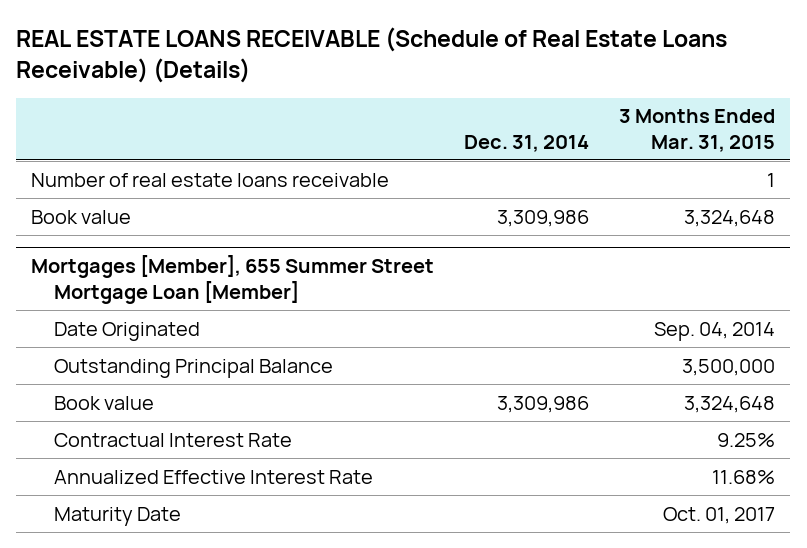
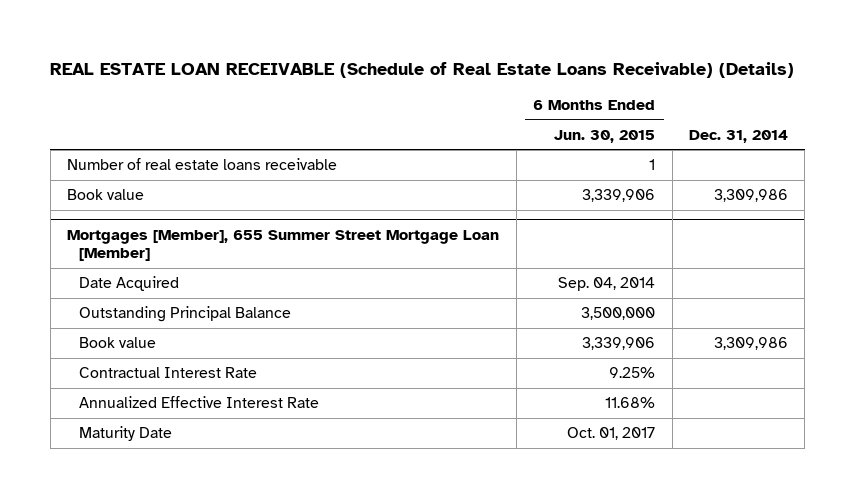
- REAL ESTATE LOANS RECEIVABLE (Schedule of Real Estate Loans Receivable) (Details)
+ REAL ESTATE LOAN RECEIVABLE (Schedule of Real Estate Loans Receivable) (Details)
- | Dec. 31, 2014 | 3 Months Ended Mar. 31, 2015
+ | 6 Months Ended Jun. 30, 2015 | Dec. 31, 2014
@ Mortgages [Member], 655 Summer Street Mortgage Loan [Member]
- Date Originated | | Sep. 04, 2014
+ Date Acquired | Sep. 04, 2014 |

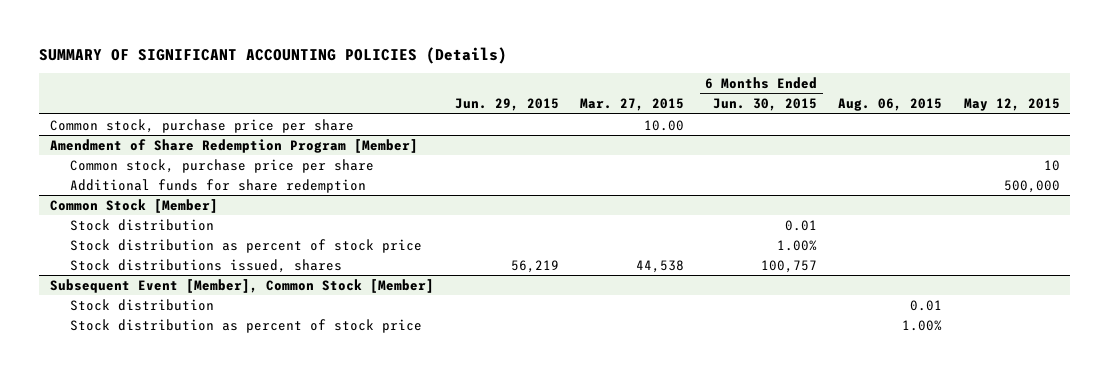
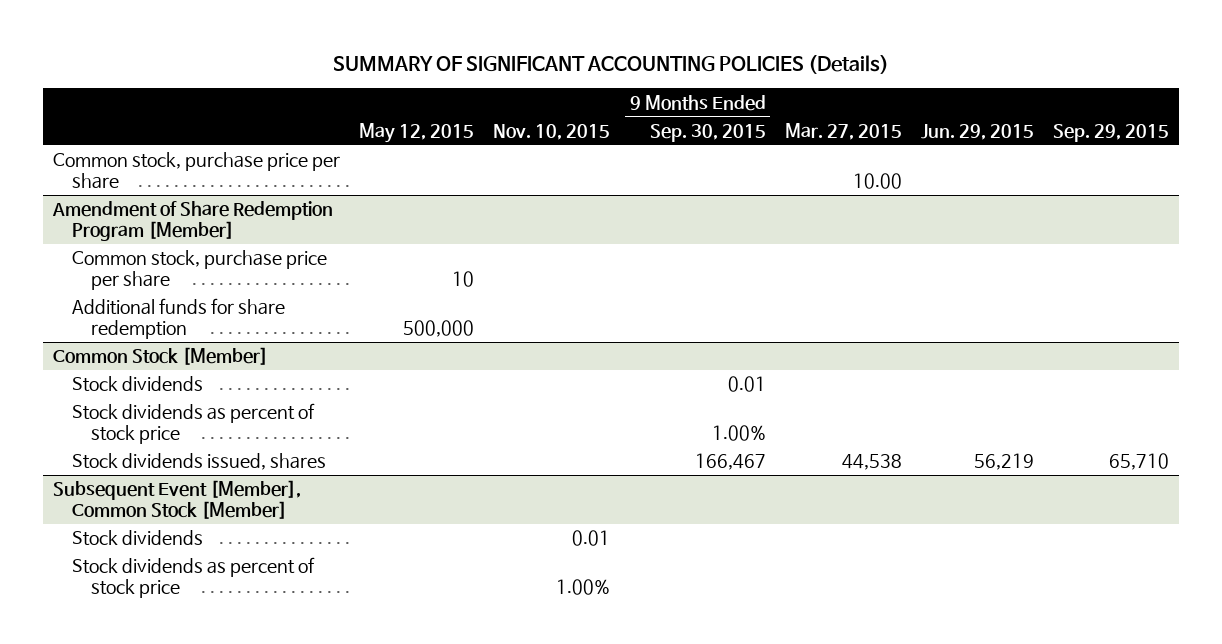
- | Jun. 29, 2015 | Mar. 27, 2015 | 6 Months Ended Jun. 30, 2015 | Aug. 06, 2015 | May 12, 2015
+ | May 12, 2015 | Nov. 10, 2015 | 9 Months Ended Sep. 30, 2015 | Mar. 27, 2015 | Jun. 29, 2015 | Sep. 29, 2015
@ Common Stock [Member]
- Stock distribution | | | 0.01 | |
- Stock distribution as percent of stock price | | | 1.00% | |
- Stock distributions issued, shares | 56,219 | 44,538 | 100,757 | |
+ Stock dividends | | | 0.01 | | |
+ Stock dividends as percent of stock price | | | 1.00% | | |
+ Stock dividends issued, shares | | | 166,467 | 44,538 | 56,219 | 65,710
@ Subsequent Event [Member], Common Stock [Member]
- Stock distribution | | | | 0.01 |
- Stock distribution as percent of stock price | | | | 1.00% |
+ Stock dividends | | 0.01 | | | |
+ Stock dividends as percent of stock price | | 1.00% | | | |

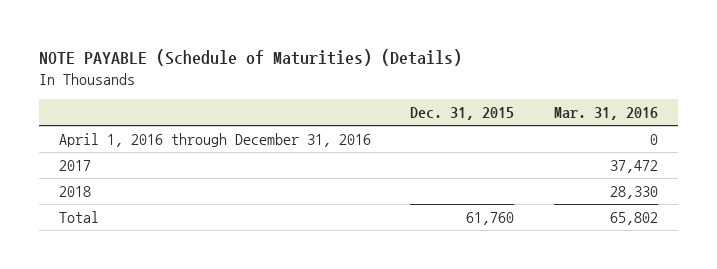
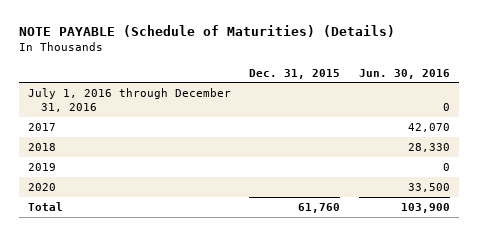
- | Dec. 31, 2015 | Mar. 31, 2016
+ | Dec. 31, 2015 | Jun. 30, 2016
- April 1, 2016 through December 31, 2016 | | 0
+ July 1, 2016 through December 31, 2016 | | 0
+ 2019 | | 0
+ 2020 | | 33,500

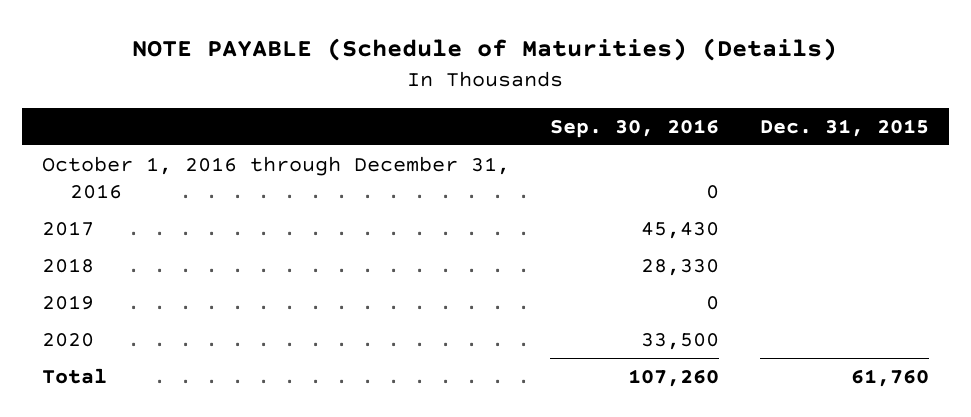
- | Dec. 31, 2015 | Jun. 30, 2016
+ | Sep. 30, 2016 | Dec. 31, 2015
- July 1, 2016 through December 31, 2016 | | 0
+ October 1, 2016 through December 31, 2016 | 0 |

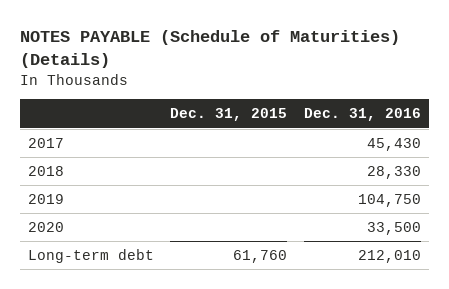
- NOTE PAYABLE (Schedule of Maturities) (Details)
+ NOTES PAYABLE (Schedule of Maturities) (Details)
- | Sep. 30, 2016 | Dec. 31, 2015
+ | Dec. 31, 2015 | Dec. 31, 2016
- October 1, 2016 through December 31, 2016 | 0 |
- Total | 107,260 | 61,760
+ Long-term debt | 61,760 | 212,010

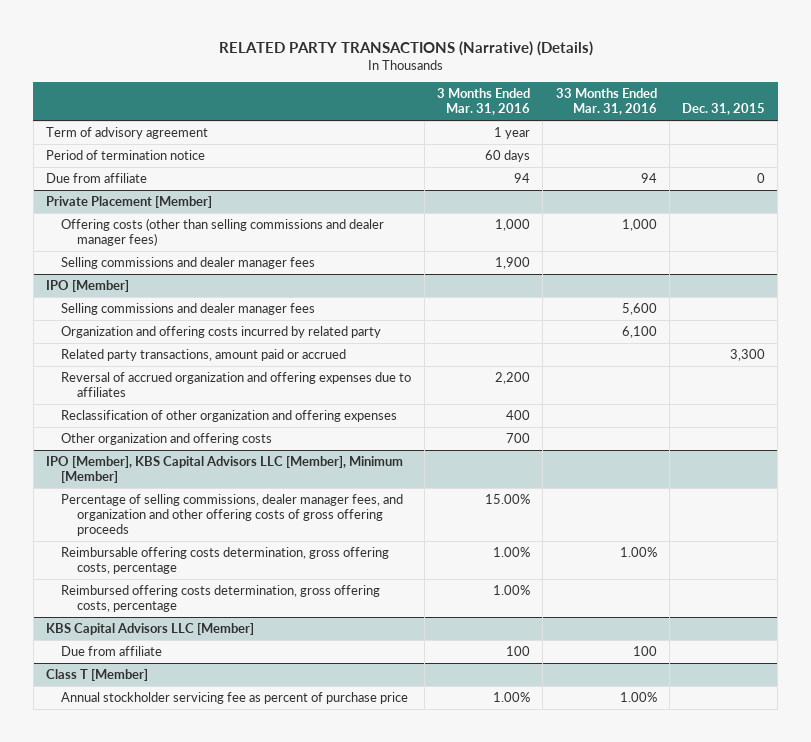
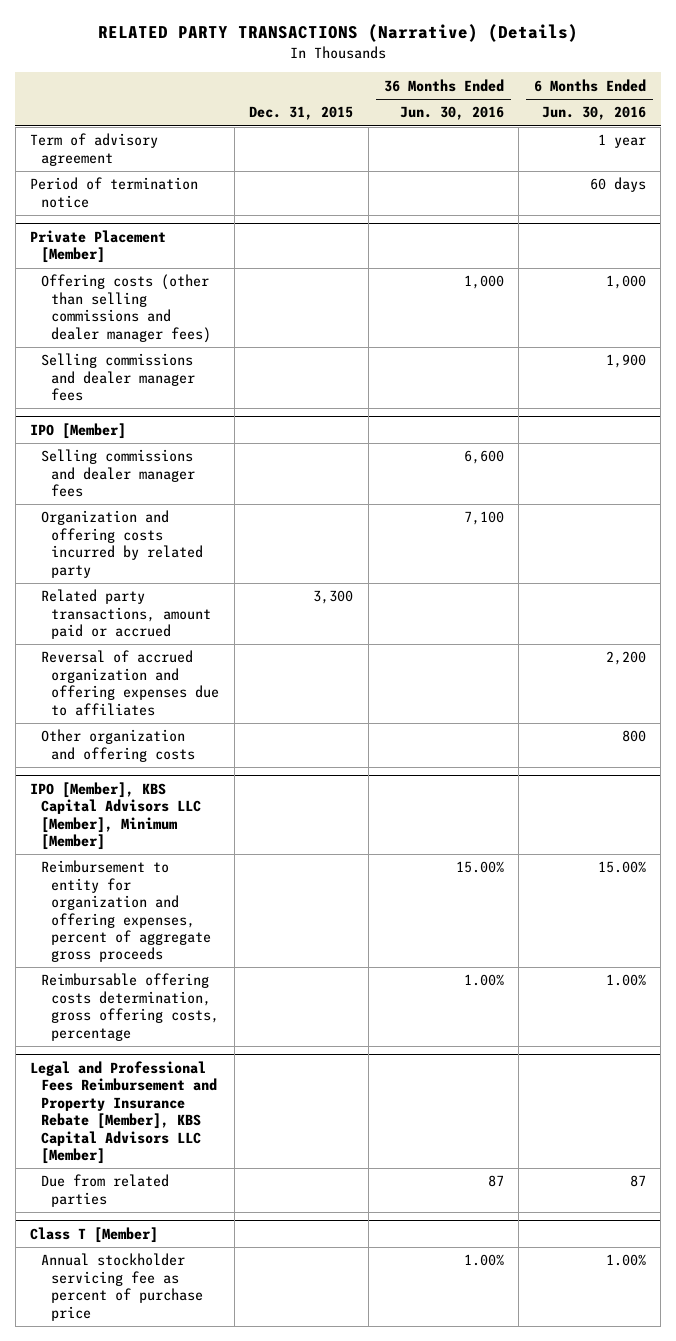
- | 3 Months Ended Mar. 31, 2016 | 33 Months Ended Mar. 31, 2016 | Dec. 31, 2015
+ | Dec. 31, 2015 | 36 Months Ended Jun. 30, 2016 | 6 Months Ended Jun. 30, 2016
- Due from affiliate | 94 | 94 | 0
@ IPO [Member]
- Reclassification of other organization and offering expenses | 400 | |
@ IPO [Member], KBS Capital Advisors LLC [Member], Minimum [Member]
- Percentage of selling commissions, dealer manager fees, and organization and other offering costs of gross offering proceeds | 15.00% | |
+ Reimbursement to entity for organization and offering expenses, percent of aggregate gross proceeds | | 15.00% | 15.00%
- Reimbursed offering costs determination, gross offering costs, percentage | 1.00% | |
- KBS Capital Advisors LLC [Member]
- Due from affiliate | 100 | 100 |
+ Legal and Professional Fees Reimbursement and Property Insurance Rebate [Member], KBS Capital Advisors LLC [Member]
+ Due from related parties | | 87 | 87

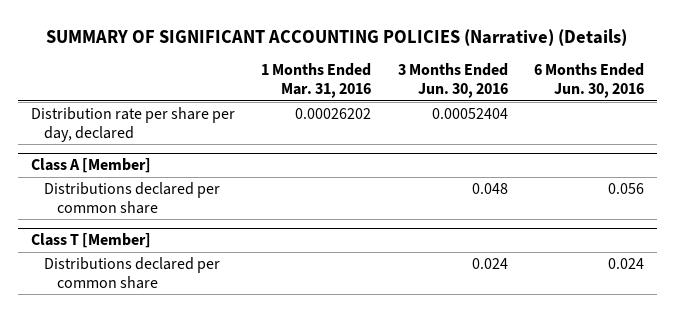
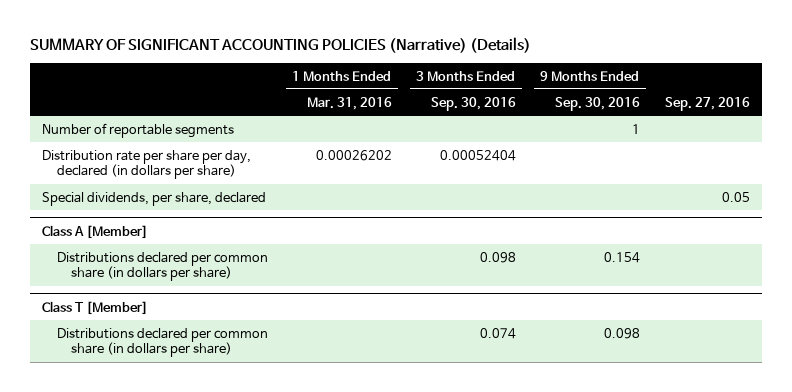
- | 1 Months Ended Mar. 31, 2016 | 3 Months Ended Jun. 30, 2016 | 6 Months Ended Jun. 30, 2016
+ | 1 Months Ended Mar. 31, 2016 | 3 Months Ended Sep. 30, 2016 | 9 Months Ended Sep. 30, 2016 | Sep. 27, 2016
- Distribution rate per share per day, declared | 0.00026202 | 0.00052404 |
+ Number of reportable segments | | | 1 |
+ Distribution rate per share per day, declared (in dollars per share) | 0.00026202 | 0.00052404 | |
+ Special dividends, per share, declared | | | | 0.05
@ Class A [Member]
- Distributions declared per common share | | 0.048 | 0.056
+ Distributions declared per common share (in dollars per share) | | 0.098 | 0.154 |
@ Class T [Member]
- Distributions declared per common share | | 0.024 | 0.024
+ Distributions declared per common share (in dollars per share) | | 0.074 | 0.098 |

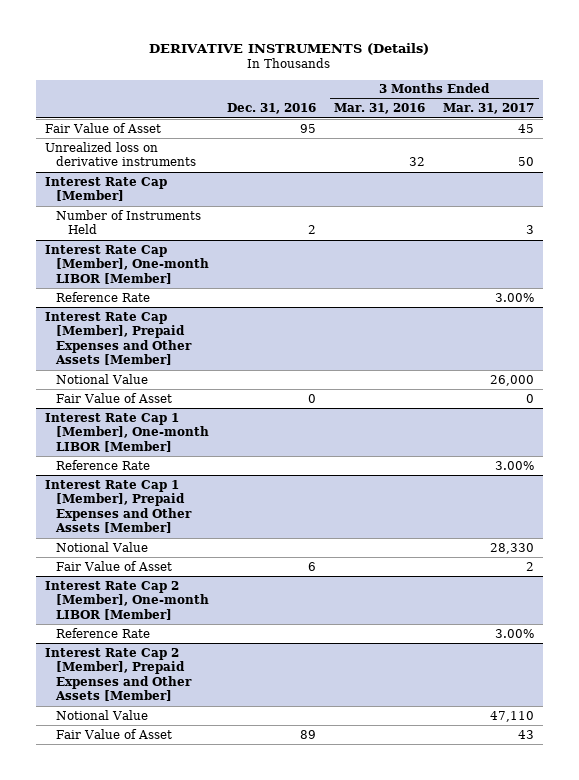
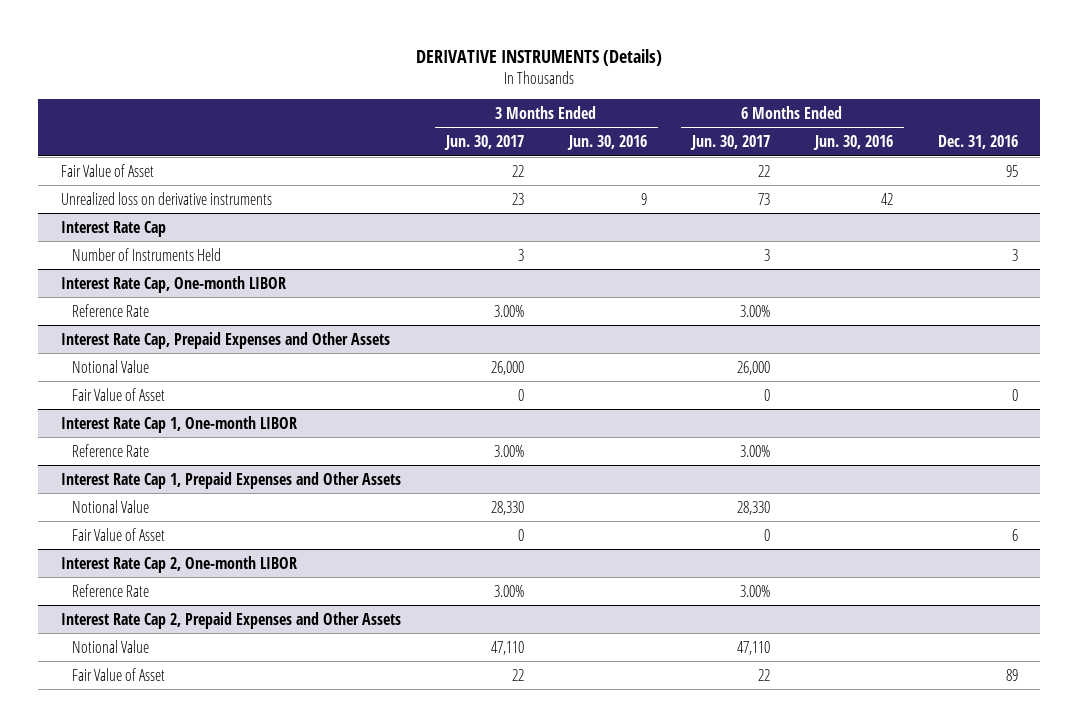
- | Dec. 31, 2016 | 3 Months Ended Mar. 31, 2016 | 3 Months Ended Mar. 31, 2017
+ | 3 Months Ended Jun. 30, 2017 | 3 Months Ended Jun. 30, 2016 | 6 Months Ended Jun. 30, 2017 | 6 Months Ended Jun. 30, 2016 | Dec. 31, 2016
- Interest Rate Cap [Member]
- Number of Instruments Held | 2 | | 3
- Interest Rate Cap [Member], One-month LIBOR [Member]
+ Interest Rate Cap
+ Number of Instruments Held | 3 | | 3 | | 3
+ Interest Rate Cap, One-month LIBOR
- Interest Rate Cap [Member], Prepaid Expenses and Other Assets [Member]
+ Interest Rate Cap, Prepaid Expenses and Other Assets
- Interest Rate Cap 1 [Member], One-month LIBOR [Member]
+ Interest Rate Cap 1, One-month LIBOR
- Interest Rate Cap 1 [Member], Prepaid Expenses and Other Assets [Member]
+ Interest Rate Cap 1, Prepaid Expenses and Other Assets
- Interest Rate Cap 2 [Member], One-month LIBOR [Member]
+ Interest Rate Cap 2, One-month LIBOR
- Interest Rate Cap 2 [Member], Prepaid Expenses and Other Assets [Member]
+ Interest Rate Cap 2, Prepaid Expenses and Other Assets

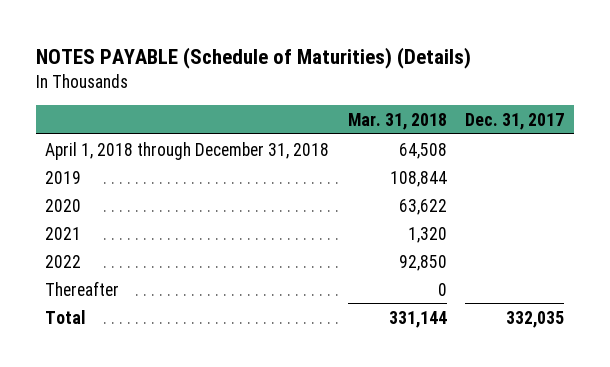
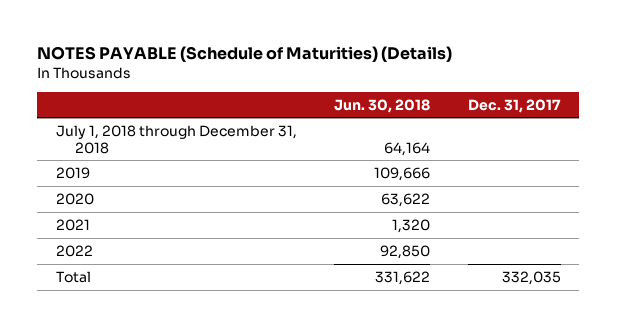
- | Mar. 31, 2018 | Dec. 31, 2017
+ | Jun. 30, 2018 | Dec. 31, 2017
- April 1, 2018 through December 31, 2018 | 64,508 |
+ July 1, 2018 through December 31, 2018 | 64,164 |
- Thereafter | 0 |

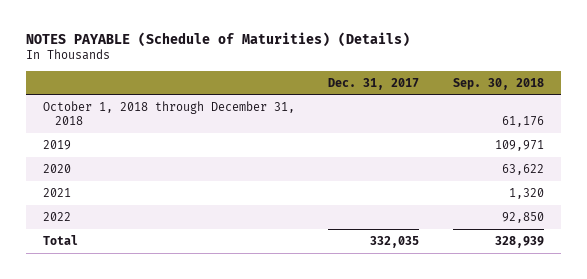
- | Jun. 30, 2018 | Dec. 31, 2017
+ | Dec. 31, 2017 | Sep. 30, 2018
- July 1, 2018 through December 31, 2018 | 64,164 |
+ October 1, 2018 through December 31, 2018 | | 61,176

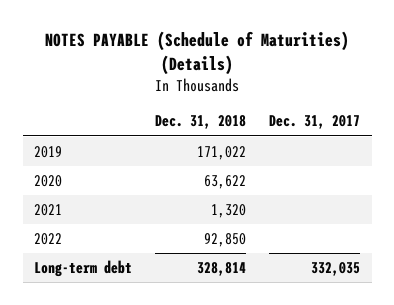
- | Dec. 31, 2017 | Sep. 30, 2018
+ | Dec. 31, 2018 | Dec. 31, 2017
- October 1, 2018 through December 31, 2018 | | 61,176
- Total | 332,035 | 328,939
+ Long-term debt | 328,814 | 332,035

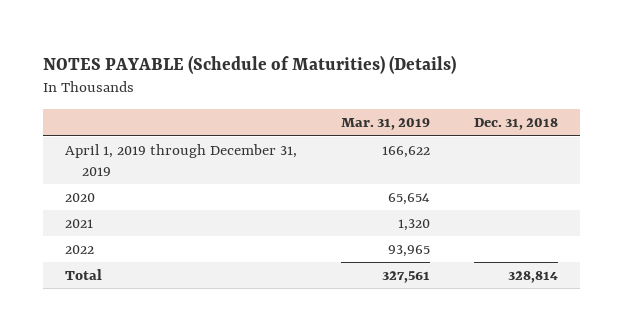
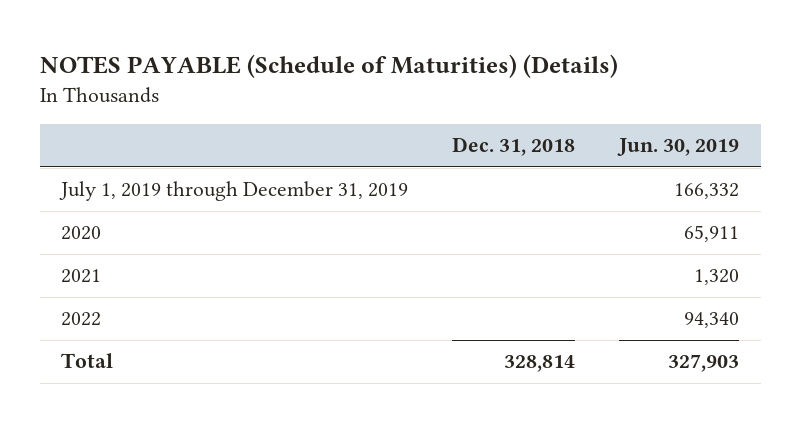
- | Mar. 31, 2019 | Dec. 31, 2018
+ | Dec. 31, 2018 | Jun. 30, 2019
- April 1, 2019 through December 31, 2019 | 166,622 |
+ July 1, 2019 through December 31, 2019 | | 166,332

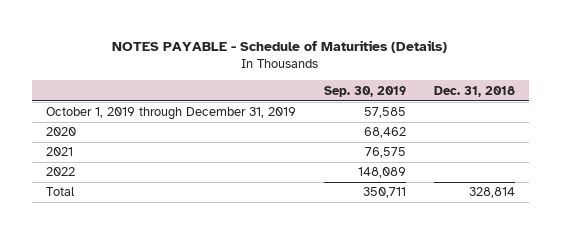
- NOTES PAYABLE (Schedule of Maturities) (Details)
+ NOTES PAYABLE - Schedule of Maturities (Details)
- | Dec. 31, 2018 | Jun. 30, 2019
+ | Sep. 30, 2019 | Dec. 31, 2018
- July 1, 2019 through December 31, 2019 | | 166,332
+ October 1, 2019 through December 31, 2019 | 57,585 |

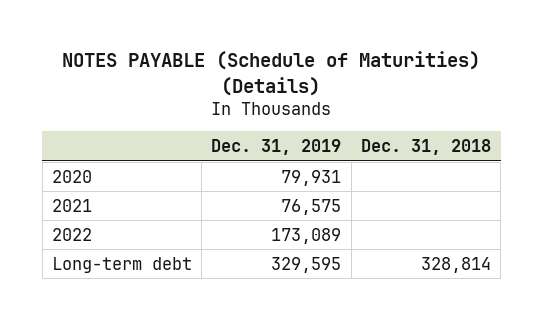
- NOTES PAYABLE - Schedule of Maturities (Details)
+ NOTES PAYABLE (Schedule of Maturities) (Details)
- | Sep. 30, 2019 | Dec. 31, 2018
+ | Dec. 31, 2019 | Dec. 31, 2018
- October 1, 2019 through December 31, 2019 | 57,585 |
- Total | 350,711 | 328,814
+ Long-term debt | 329,595 | 328,814

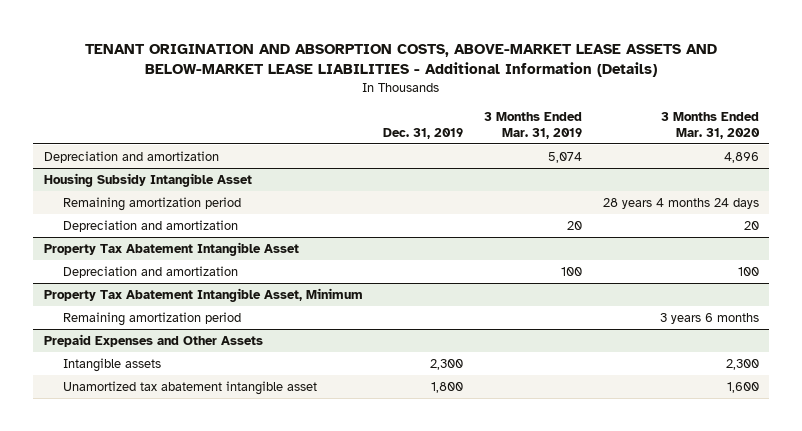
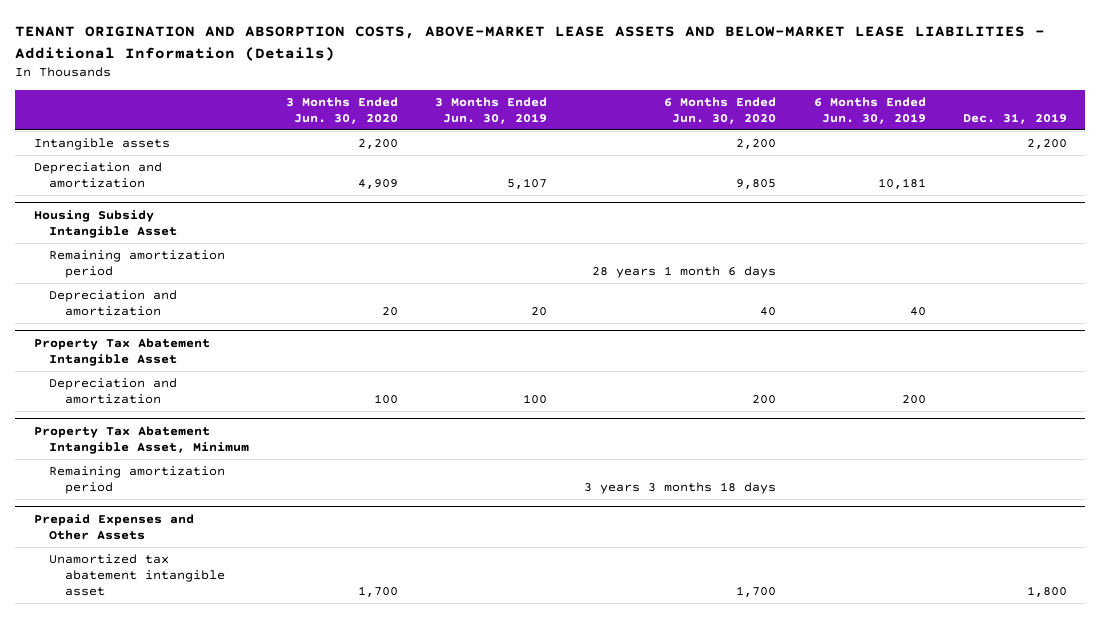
- | Dec. 31, 2019 | 3 Months Ended Mar. 31, 2019 | 3 Months Ended Mar. 31, 2020
+ | 3 Months Ended Jun. 30, 2020 | 3 Months Ended Jun. 30, 2019 | 6 Months Ended Jun. 30, 2020 | 6 Months Ended Jun. 30, 2019 | Dec. 31, 2019
+ Intangible assets | 2,200 | | 2,200 | | 2,200
@ Prepaid Expenses and Other Assets
- Intangible assets | 2,300 | | 2,300

